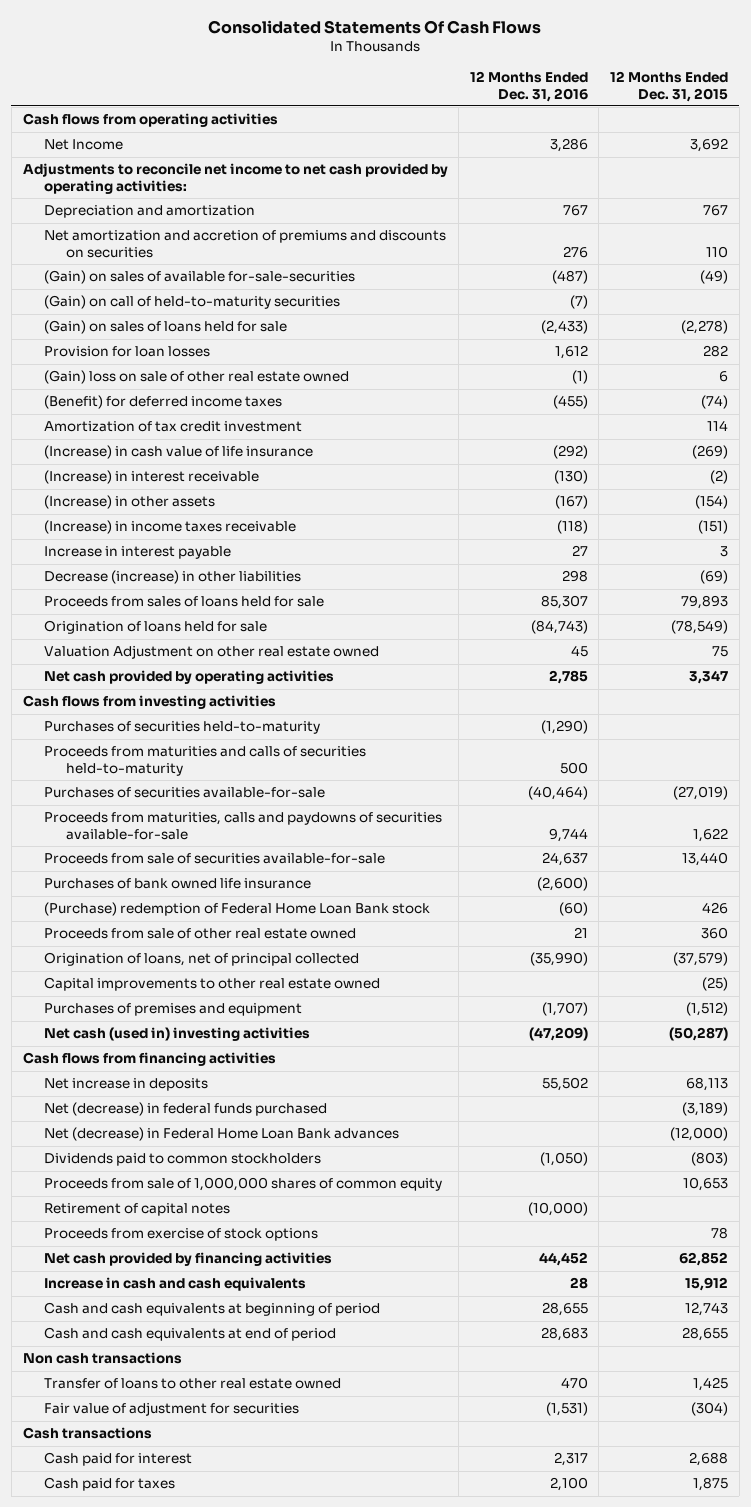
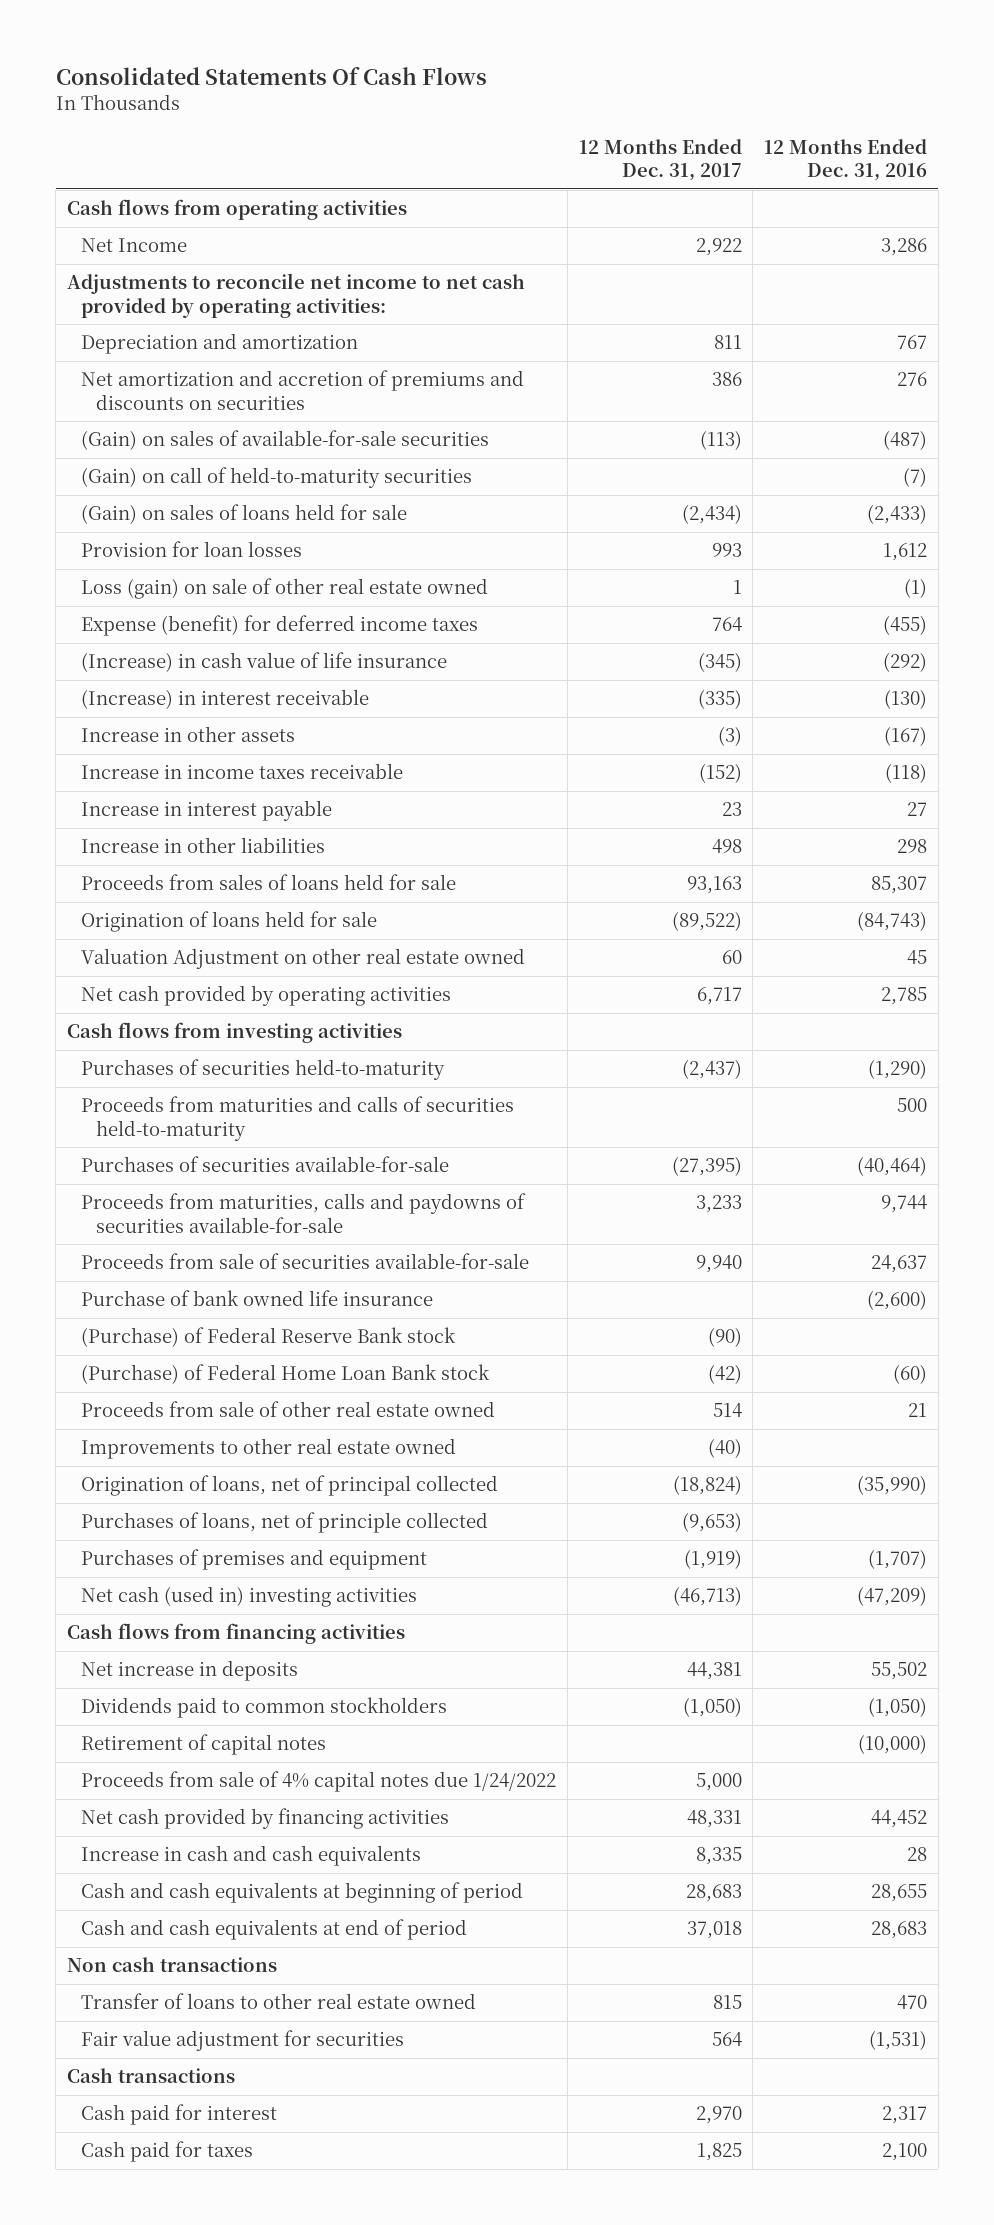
- | 12 Months Ended Dec. 31, 2016 | 12 Months Ended Dec. 31, 2015
+ | 12 Months Ended Dec. 31, 2017 | 12 Months Ended Dec. 31, 2016
- (Gain) on sales of available for-sale-securities | (487) | (49)
+ (Gain) on sales of available-for-sale securities | (113) | (487)
- (Gain) loss on sale of other real estate owned | (1) | 6
- (Benefit) for deferred income taxes | (455) | (74)
- Amortization of tax credit investment | | 114
+ Loss (gain) on sale of other real estate owned | 1 | (1)
+ Expense (benefit) for deferred income taxes | 764 | (455)
- (Increase) in other assets | (167) | (154)
- (Increase) in income taxes receivable | (118) | (151)
+ Increase in other assets | (3) | (167)
+ Increase in income taxes receivable | (152) | (118)
- Decrease (increase) in other liabilities | 298 | (69)
+ Increase in other liabilities | 498 | 298
- Purchases of bank owned life insurance | (2,600) |
- (Purchase) redemption of Federal Home Loan Bank stock | (60) | 426
+ Purchase of bank owned life insurance | | (2,600)
+ (Purchase) of Federal Reserve Bank stock | (90) |
+ (Purchase) of Federal Home Loan Bank stock | (42) | (60)
+ Improvements to other real estate owned | (40) |
- Capital improvements to other real estate owned | | (25)
+ Purchases of loans, net of principle collected | (9,653) |
- Net (decrease) in federal funds purchased | | (3,189)
- Net (decrease) in Federal Home Loan Bank advances | | (12,000)
- Proceeds from sale of 1,000,000 shares of common equity | | 10,653
- Proceeds from exercise of stock options | | 78
+ Proceeds from sale of 4% capital notes due 1/24/2022 | 5,000 |
- Fair value of adjustment for securities | (1,531) | (304)
+ Fair value adjustment for securities | 564 | (1,531)

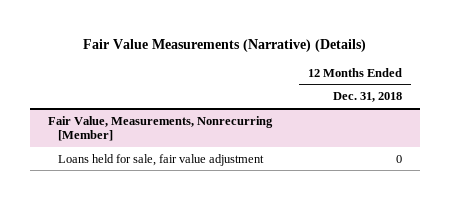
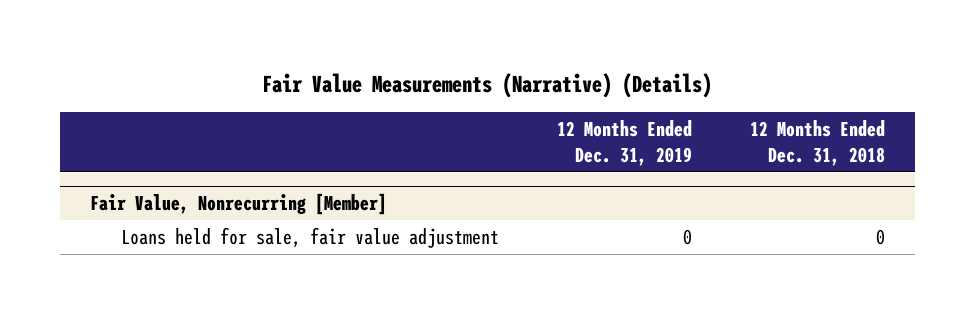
- | 12 Months Ended Dec. 31, 2018
+ | 12 Months Ended Dec. 31, 2019 | 12 Months Ended Dec. 31, 2018
- Fair Value, Measurements, Nonrecurring [Member]
+ Fair Value, Nonrecurring [Member]

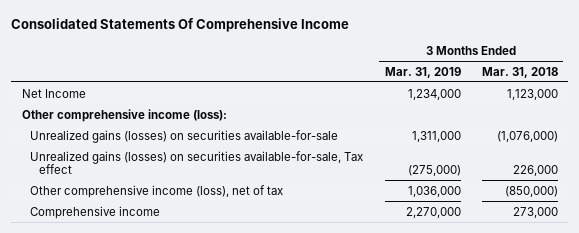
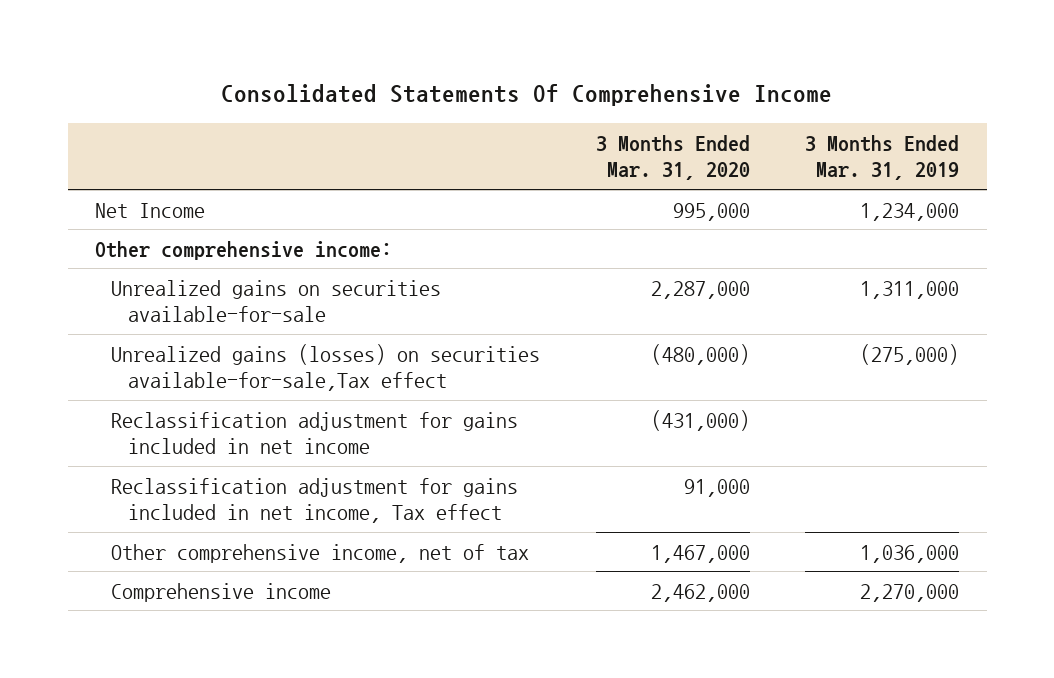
- | 3 Months Ended Mar. 31, 2019 | 3 Months Ended Mar. 31, 2018
+ | 3 Months Ended Mar. 31, 2020 | 3 Months Ended Mar. 31, 2019
- Other comprehensive income (loss):
- Unrealized gains (losses) on securities available-for-sale | 1,311,000 | (1,076,000)
- Unrealized gains (losses) on securities available-for-sale, Tax effect | (275,000) | 226,000
- Other comprehensive income (loss), net of tax | 1,036,000 | (850,000)
+ Other comprehensive income:
+ Unrealized gains on securities available-for-sale | 2,287,000 | 1,311,000
+ Unrealized gains (losses) on securities available-for-sale,Tax effect | (480,000) | (275,000)
+ Reclassification adjustment for gains included in net income | (431,000) |
+ Reclassification adjustment for gains included in net income, Tax effect | 91,000 |
+ Other comprehensive income, net of tax | 1,467,000 | 1,036,000

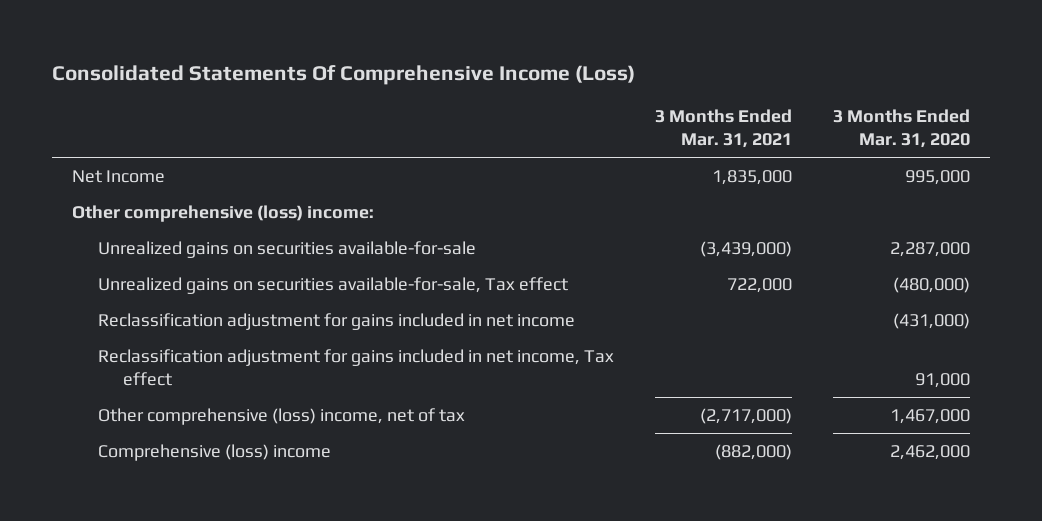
- Consolidated Statements Of Comprehensive Income
+ Consolidated Statements Of Comprehensive Income (Loss)
- | 3 Months Ended Mar. 31, 2020 | 3 Months Ended Mar. 31, 2019
+ | 3 Months Ended Mar. 31, 2021 | 3 Months Ended Mar. 31, 2020
- Other comprehensive income:
+ Other comprehensive (loss) income:
- Unrealized gains (losses) on securities available-for-sale,Tax effect | (480,000) | (275,000)
+ Unrealized gains on securities available-for-sale, Tax effect | 722,000 | (480,000)
- Other comprehensive income, net of tax | 1,467,000 | 1,036,000
- Comprehensive income | 2,462,000 | 2,270,000
+ Other comprehensive (loss) income, net of tax | (2,717,000) | 1,467,000
+ Comprehensive (loss) income | (882,000) | 2,462,000

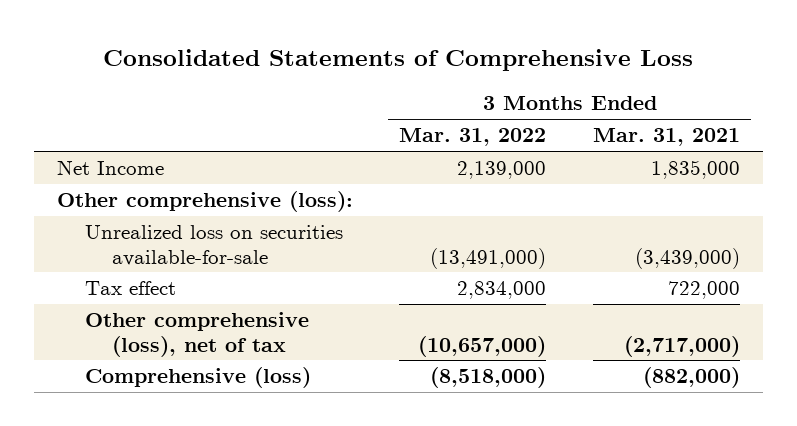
- Consolidated Statements Of Comprehensive Income (Loss)
+ Consolidated Statements of Comprehensive Loss
- | 3 Months Ended Mar. 31, 2021 | 3 Months Ended Mar. 31, 2020
+ | 3 Months Ended Mar. 31, 2022 | 3 Months Ended Mar. 31, 2021
- Other comprehensive (loss) income:
- Unrealized gains on securities available-for-sale | (3,439,000) | 2,287,000
- Unrealized gains on securities available-for-sale, Tax effect | 722,000 | (480,000)
- Reclassification adjustment for gains included in net income | | (431,000)
- Reclassification adjustment for gains included in net income, Tax effect | | 91,000
- Other comprehensive (loss) income, net of tax | (2,717,000) | 1,467,000
- Comprehensive (loss) income | (882,000) | 2,462,000
+ Other comprehensive (loss):
+ Unrealized loss on securities available-for-sale | (13,491,000) | (3,439,000)
+ Tax effect | 2,834,000 | 722,000
+ Other comprehensive (loss), net of tax | (10,657,000) | (2,717,000)
+ Comprehensive (loss) | (8,518,000) | (882,000)

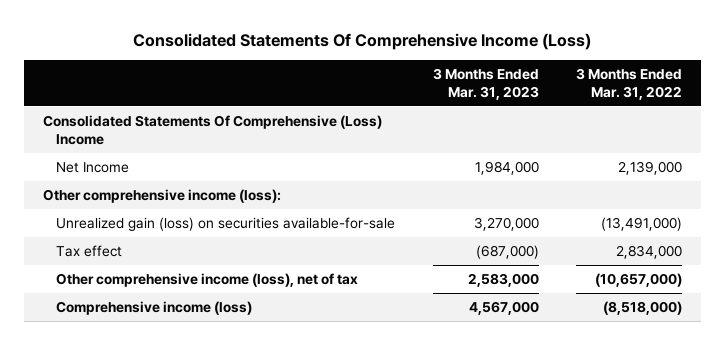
- Consolidated Statements of Comprehensive Loss
+ Consolidated Statements Of Comprehensive Income (Loss)
- | 3 Months Ended Mar. 31, 2022 | 3 Months Ended Mar. 31, 2021
+ | 3 Months Ended Mar. 31, 2023 | 3 Months Ended Mar. 31, 2022
+ Consolidated Statements Of Comprehensive (Loss) Income
- Other comprehensive (loss):
- Unrealized loss on securities available-for-sale | (13,491,000) | (3,439,000)
+ Other comprehensive income (loss):
+ Unrealized gain (loss) on securities available-for-sale | 3,270,000 | (13,491,000)
- Other comprehensive (loss), net of tax | (10,657,000) | (2,717,000)
- Comprehensive (loss) | (8,518,000) | (882,000)
+ Other comprehensive income (loss), net of tax | 2,583,000 | (10,657,000)
+ Comprehensive income (loss) | 4,567,000 | (8,518,000)

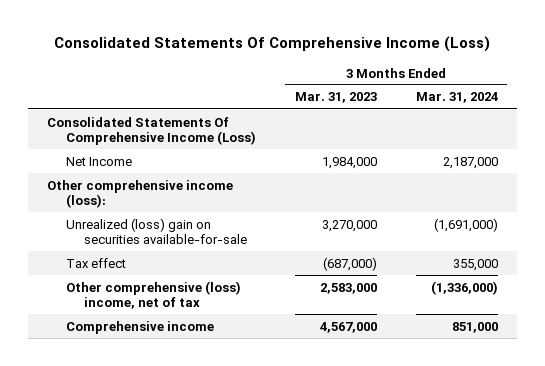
- | 3 Months Ended Mar. 31, 2023 | 3 Months Ended Mar. 31, 2022
+ | 3 Months Ended Mar. 31, 2023 | 3 Months Ended Mar. 31, 2024
- Consolidated Statements Of Comprehensive (Loss) Income
+ Consolidated Statements Of Comprehensive Income (Loss)
- Unrealized gain (loss) on securities available-for-sale | 3,270,000 | (13,491,000)
+ Unrealized (loss) gain on securities available-for-sale | 3,270,000 | (1,691,000)
- Other comprehensive income (loss), net of tax | 2,583,000 | (10,657,000)
- Comprehensive income (loss) | 4,567,000 | (8,518,000)
+ Other comprehensive (loss) income, net of tax | 2,583,000 | (1,336,000)
+ Comprehensive income | 4,567,000 | 851,000

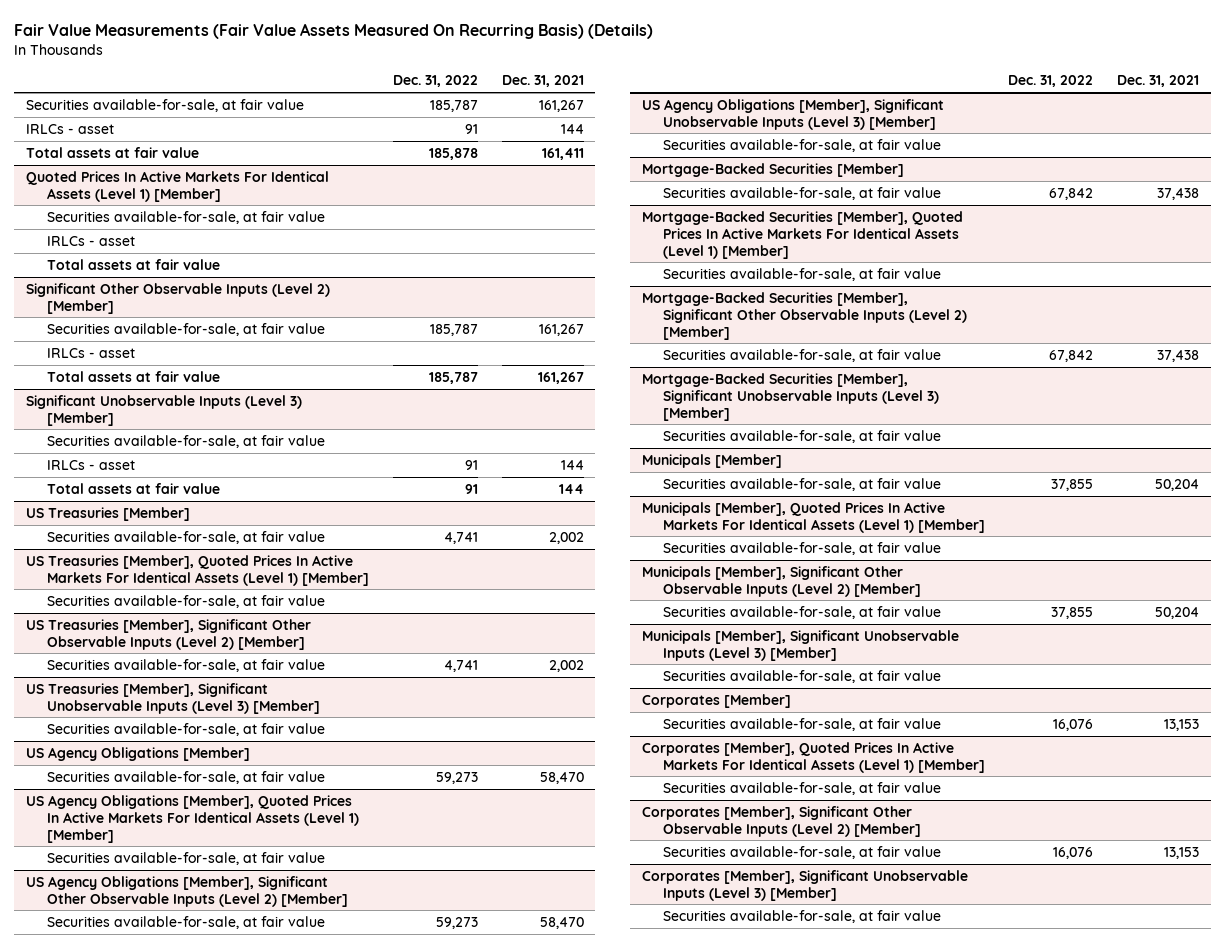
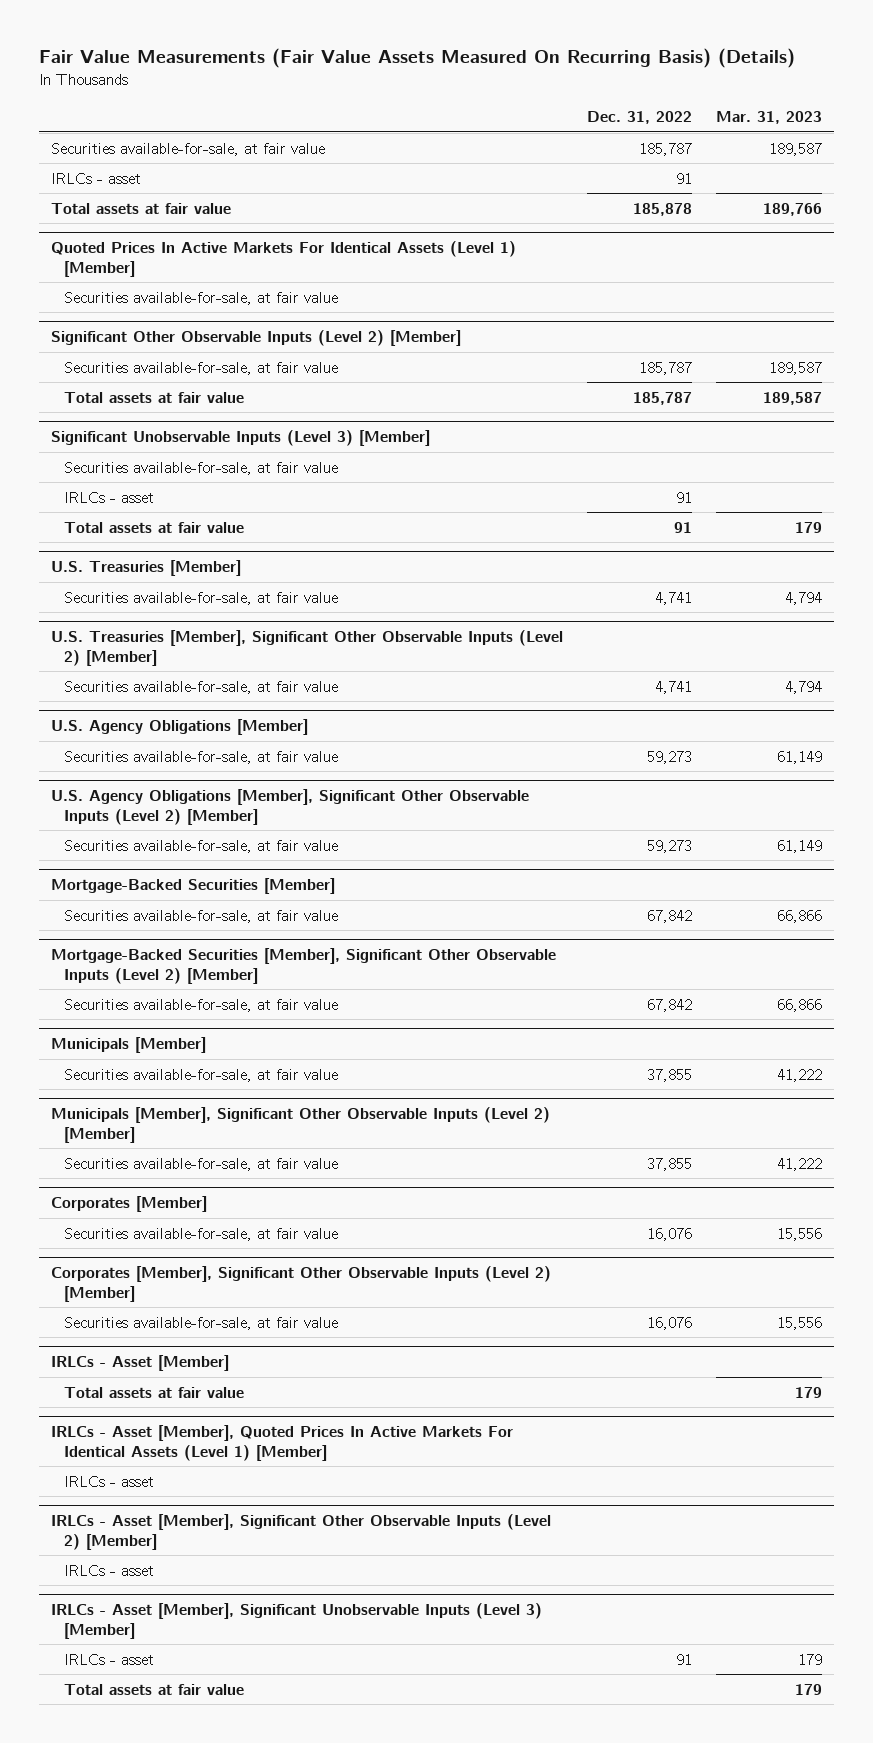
- | Dec. 31, 2022 | Dec. 31, 2021
+ | Dec. 31, 2022 | Mar. 31, 2023
@ Quoted Prices In Active Markets For Identical Assets (Level 1) [Member]
- IRLCs - asset
- Total assets at fair value
@ Significant Other Observable Inputs (Level 2) [Member]
- IRLCs - asset
- US Treasuries [Member]
+ U.S. Treasuries [Member]
- US Treasuries [Member], Quoted Prices In Active Markets For Identical Assets (Level 1) [Member]
- Securities available-for-sale, at fair value
- US Treasuries [Member], Significant Other Observable Inputs (Level 2) [Member]
+ U.S. Treasuries [Member], Significant Other Observable Inputs (Level 2) [Member]
- US Treasuries [Member], Significant Unobservable Inputs (Level 3) [Member]
- Securities available-for-sale, at fair value
- US Agency Obligations [Member]
+ U.S. Agency Obligations [Member]
- US Agency Obligations [Member], Quoted Prices In Active Markets For Identical Assets (Level 1) [Member]
- Securities available-for-sale, at fair value
- US Agency Obligations [Member], Significant Other Observable Inputs (Level 2) [Member]
+ U.S. Agency Obligations [Member], Significant Other Observable Inputs (Level 2) [Member]
- US Agency Obligations [Member], Significant Unobservable Inputs (Level 3) [Member]
- Securities available-for-sale, at fair value
- Mortgage-Backed Securities [Member], Quoted Prices In Active Markets For Identical Assets (Level 1) [Member]
- Securities available-for-sale, at fair value
- Mortgage-Backed Securities [Member], Significant Unobservable Inputs (Level 3) [Member]
- Securities available-for-sale, at fair value
- Municipals [Member], Quoted Prices In Active Markets For Identical Assets (Level 1) [Member]
- Securities available-for-sale, at fair value
- Municipals [Member], Significant Unobservable Inputs (Level 3) [Member]
- Securities available-for-sale, at fair value
- Corporates [Member], Quoted Prices In Active Markets For Identical Assets (Level 1) [Member]
- Securities available-for-sale, at fair value
- Corporates [Member], Significant Unobservable Inputs (Level 3) [Member]
- Securities available-for-sale, at fair value
+ IRLCs - Asset [Member]
+ Total assets at fair value | | 179
+ IRLCs - Asset [Member], Quoted Prices In Active Markets For Identical Assets (Level 1) [Member]
+ IRLCs - asset
+ IRLCs - Asset [Member], Significant Other Observable Inputs (Level 2) [Member]
+ IRLCs - asset
+ IRLCs - Asset [Member], Significant Unobservable Inputs (Level 3) [Member]
+ IRLCs - asset | 91 | 179
+ Total assets at fair value | | 179

